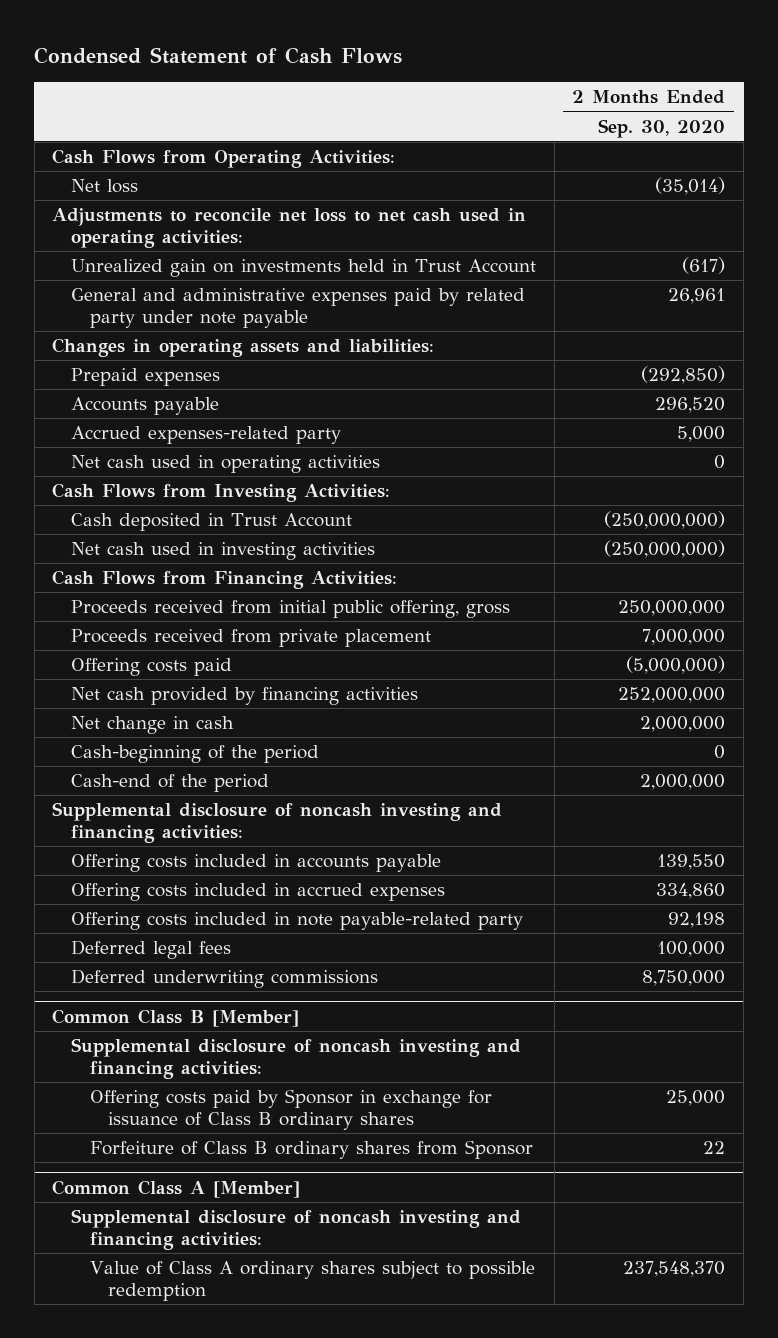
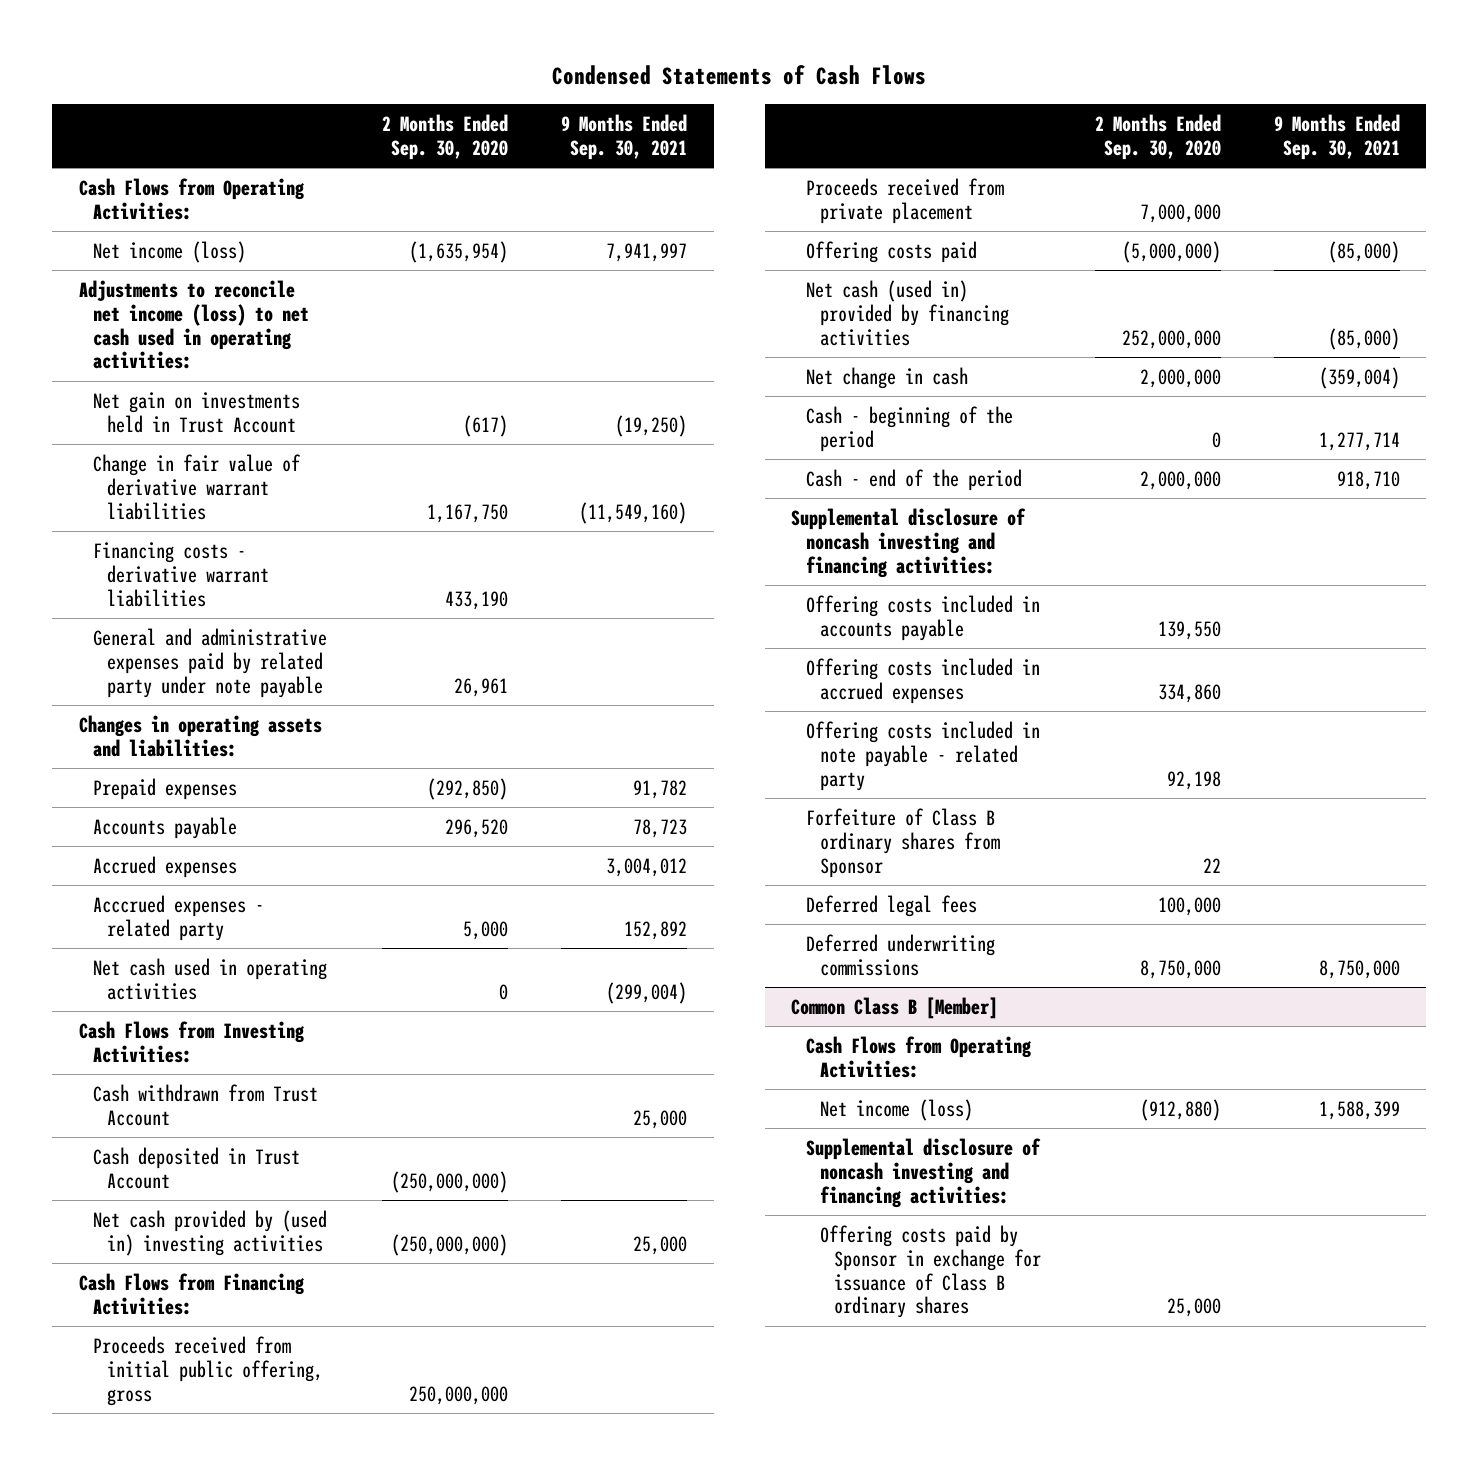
- Condensed Statement of Cash Flows
+ Condensed Statements of Cash Flows
- | 2 Months Ended Sep. 30, 2020
+ | 2 Months Ended Sep. 30, 2020 | 9 Months Ended Sep. 30, 2021
- Net loss | (35,014)
- Adjustments to reconcile net loss to net cash used in operating activities:
- Unrealized gain on investments held in Trust Account | (617)
+ Net income (loss) | (1,635,954) | 7,941,997
+ Adjustments to reconcile net income (loss) to net cash used in operating activities:
+ Net gain on investments held in Trust Account | (617) | (19,250)
+ Change in fair value of derivative warrant liabilities | 1,167,750 | (11,549,160)
+ Financing costs - derivative warrant liabilities | 433,190 |
- Accrued expenses-related party | 5,000
+ Accrued expenses | | 3,004,012
+ Acccrued expenses - related party | 5,000 | 152,892
+ Cash withdrawn from Trust Account | | 25,000
- Net cash used in investing activities | (250,000,000)
+ Net cash provided by (used in) investing activities | (250,000,000) | 25,000
- Net cash provided by financing activities | 252,000,000
+ Net cash (used in) provided by financing activities | 252,000,000 | (85,000)
- Cash-beginning of the period | 0
- Cash-end of the period | 2,000,000
+ Cash - beginning of the period | 0 | 1,277,714
+ Cash - end of the period | 2,000,000 | 918,710
- Offering costs included in note payable-related party | 92,198
+ Offering costs included in note payable - related party | 92,198 |
+ Forfeiture of Class B ordinary shares from Sponsor | 22 |
@ Common Class B [Member]
+ Cash Flows from Operating Activities:
+ Net income (loss) | (912,880) | 1,588,399
- Forfeiture of Class B ordinary shares from Sponsor | 22
- Common Class A [Member]
- Supplemental disclosure of noncash investing and financing activities:
- Value of Class A ordinary shares subject to possible redemption | 237,548,370

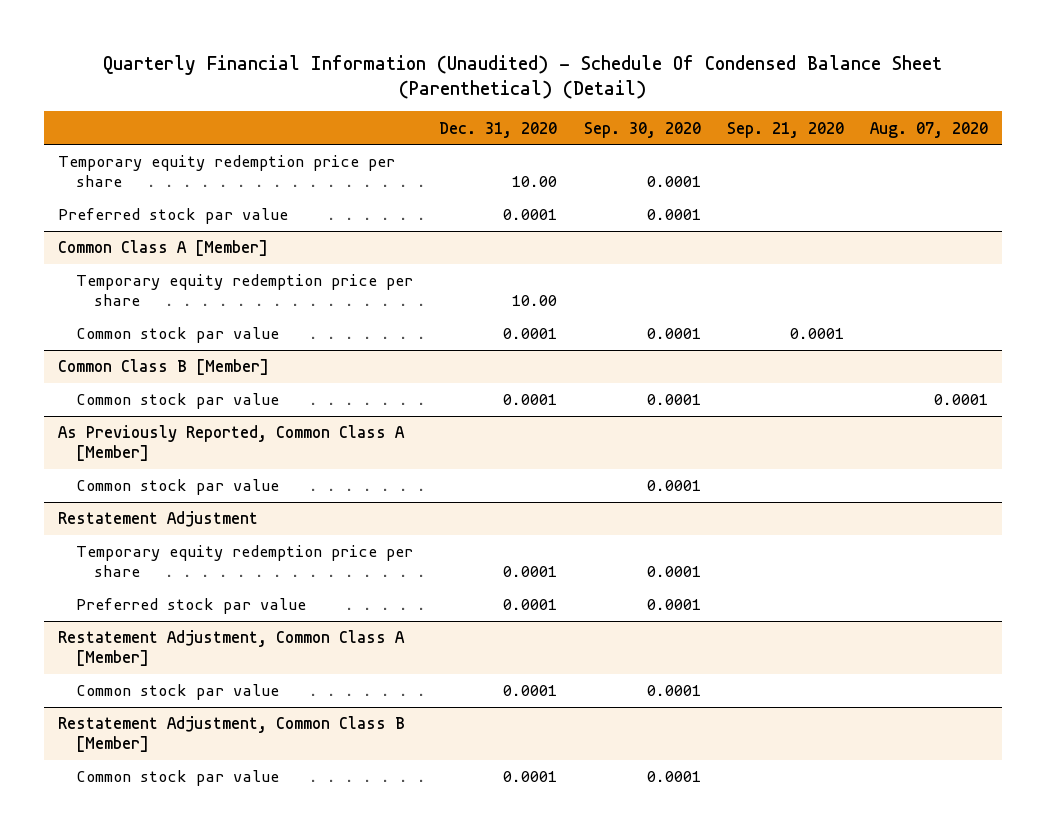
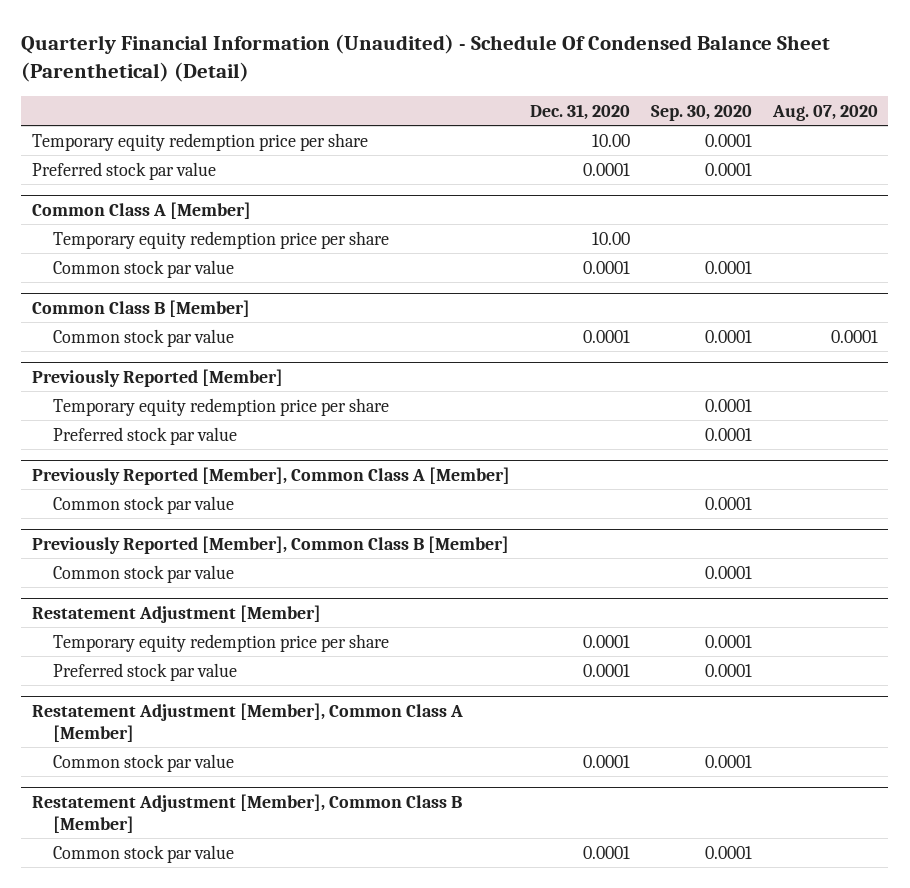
- | Dec. 31, 2020 | Sep. 30, 2020 | Sep. 21, 2020 | Aug. 07, 2020
+ | Dec. 31, 2020 | Sep. 30, 2020 | Aug. 07, 2020
- As Previously Reported, Common Class A [Member]
+ Previously Reported [Member]
+ Temporary equity redemption price per share | | 0.0001 |
+ Preferred stock par value | | 0.0001 |
+ Previously Reported [Member], Common Class A [Member]
- Restatement Adjustment
+ Previously Reported [Member], Common Class B [Member]
+ Common stock par value | | 0.0001 |
+ Restatement Adjustment [Member]
- Restatement Adjustment, Common Class A [Member]
+ Restatement Adjustment [Member], Common Class A [Member]
- Restatement Adjustment, Common Class B [Member]
+ Restatement Adjustment [Member], Common Class B [Member]

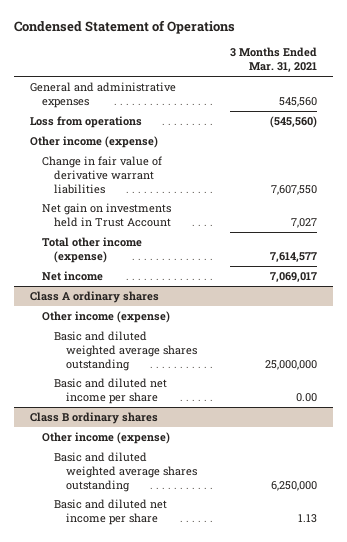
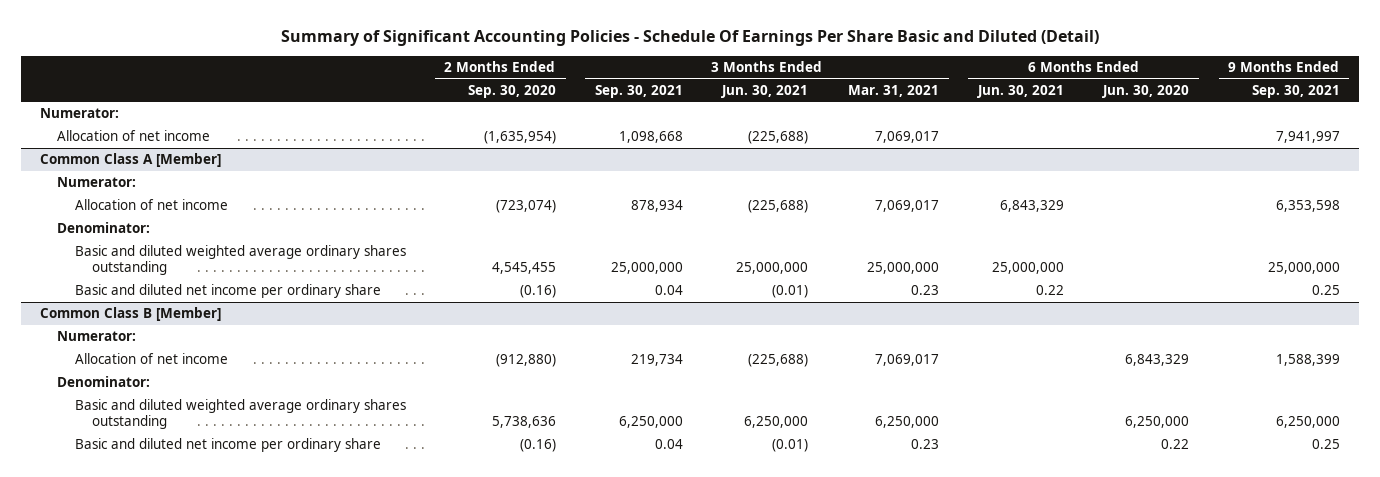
- Condensed Statement of Operations
+ Summary of Significant Accounting Policies - Schedule Of Earnings Per Share Basic and Diluted (Detail)
- | 3 Months Ended Mar. 31, 2021
+ | 2 Months Ended Sep. 30, 2020 | 3 Months Ended Sep. 30, 2021 | 3 Months Ended Jun. 30, 2021 | 3 Months Ended Mar. 31, 2021 | 6 Months Ended Jun. 30, 2021 | 6 Months Ended Jun. 30, 2020 | 9 Months Ended Sep. 30, 2021
- General and administrative expenses | 545,560
- Loss from operations | (545,560)
- Other income (expense)
- Change in fair value of derivative warrant liabilities | 7,607,550
- Net gain on investments held in Trust Account | 7,027
- Total other income (expense) | 7,614,577
- Net income | 7,069,017
- Class A ordinary shares
- Other income (expense)
- Basic and diluted weighted average shares outstanding | 25,000,000
- Basic and diluted net income per share | 0.00
- Class B ordinary shares
- Other income (expense)
- Basic and diluted weighted average shares outstanding | 6,250,000
- Basic and diluted net income per share | 1.13
+ Numerator:
+ Allocation of net income | (1,635,954) | 1,098,668 | (225,688) | 7,069,017 | | | 7,941,997
+ Common Class A [Member]
+ Numerator:
+ Allocation of net income | (723,074) | 878,934 | (225,688) | 7,069,017 | 6,843,329 | | 6,353,598
+ Denominator:
+ Basic and diluted weighted average ordinary shares outstanding | 4,545,455 | 25,000,000 | 25,000,000 | 25,000,000 | 25,000,000 | | 25,000,000
+ Basic and diluted net income per ordinary share | (0.16) | 0.04 | (0.01) | 0.23 | 0.22 | | 0.25
+ Common Class B [Member]
+ Numerator:
+ Allocation of net income | (912,880) | 219,734 | (225,688) | 7,069,017 | | 6,843,329 | 1,588,399
+ Denominator:
+ Basic and diluted weighted average ordinary shares outstanding | 5,738,636 | 6,250,000 | 6,250,000 | 6,250,000 | | 6,250,000 | 6,250,000
+ Basic and diluted net income per ordinary share | (0.16) | 0.04 | (0.01) | 0.23 | | 0.22 | 0.25

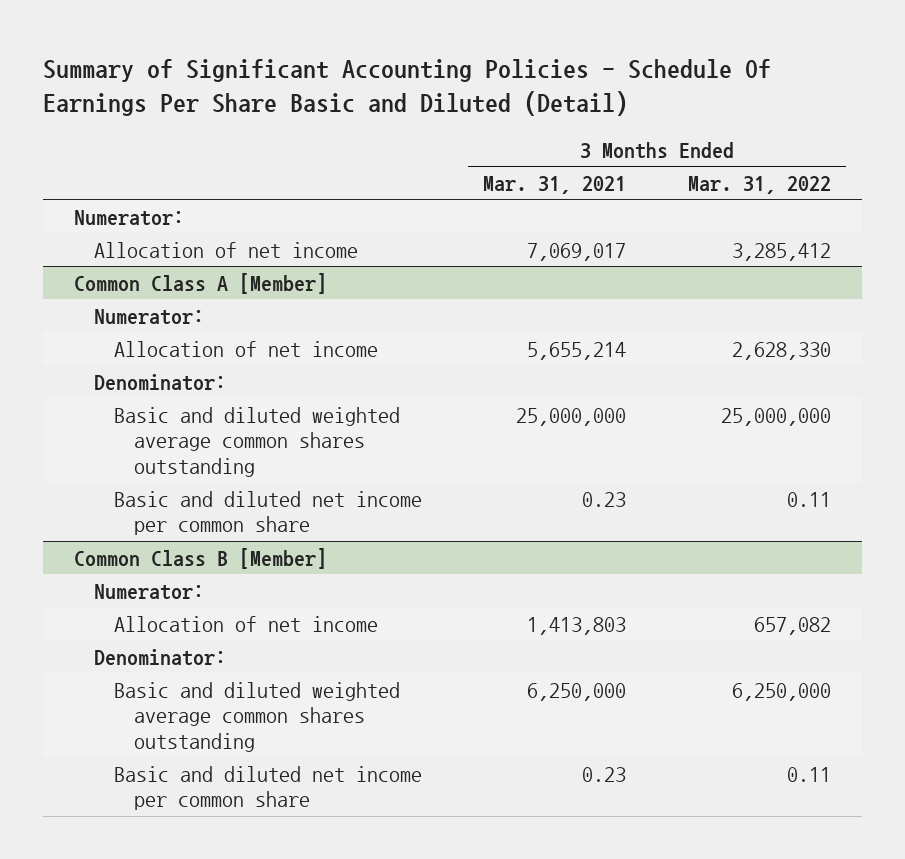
- | 2 Months Ended Sep. 30, 2020 | 3 Months Ended Sep. 30, 2021 | 3 Months Ended Jun. 30, 2021 | 3 Months Ended Mar. 31, 2021 | 6 Months Ended Jun. 30, 2021 | 6 Months Ended Jun. 30, 2020 | 9 Months Ended Sep. 30, 2021
+ | 3 Months Ended Mar. 31, 2021 | 3 Months Ended Mar. 31, 2022
@ Common Class A [Member]
- Allocation of net income | (723,074) | 878,934 | (225,688) | 7,069,017 | 6,843,329 | | 6,353,598
+ Allocation of net income | 5,655,214 | 2,628,330
- Basic and diluted weighted average ordinary shares outstanding | 4,545,455 | 25,000,000 | 25,000,000 | 25,000,000 | 25,000,000 | | 25,000,000
- Basic and diluted net income per ordinary share | (0.16) | 0.04 | (0.01) | 0.23 | 0.22 | | 0.25
+ Basic and diluted weighted average common shares outstanding | 25,000,000 | 25,000,000
+ Basic and diluted net income per common share | 0.23 | 0.11
@ Common Class B [Member]
- Allocation of net income | (912,880) | 219,734 | (225,688) | 7,069,017 | | 6,843,329 | 1,588,399
+ Allocation of net income | 1,413,803 | 657,082
- Basic and diluted weighted average ordinary shares outstanding | 5,738,636 | 6,250,000 | 6,250,000 | 6,250,000 | | 6,250,000 | 6,250,000
- Basic and diluted net income per ordinary share | (0.16) | 0.04 | (0.01) | 0.23 | | 0.22 | 0.25
+ Basic and diluted weighted average common shares outstanding | 6,250,000 | 6,250,000
+ Basic and diluted net income per common share | 0.23 | 0.11

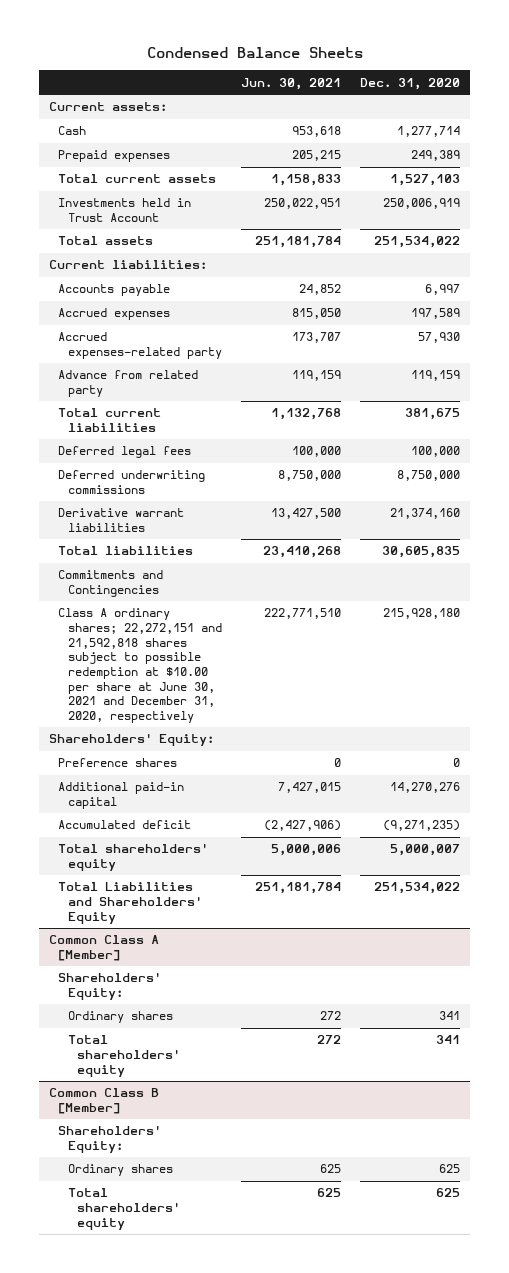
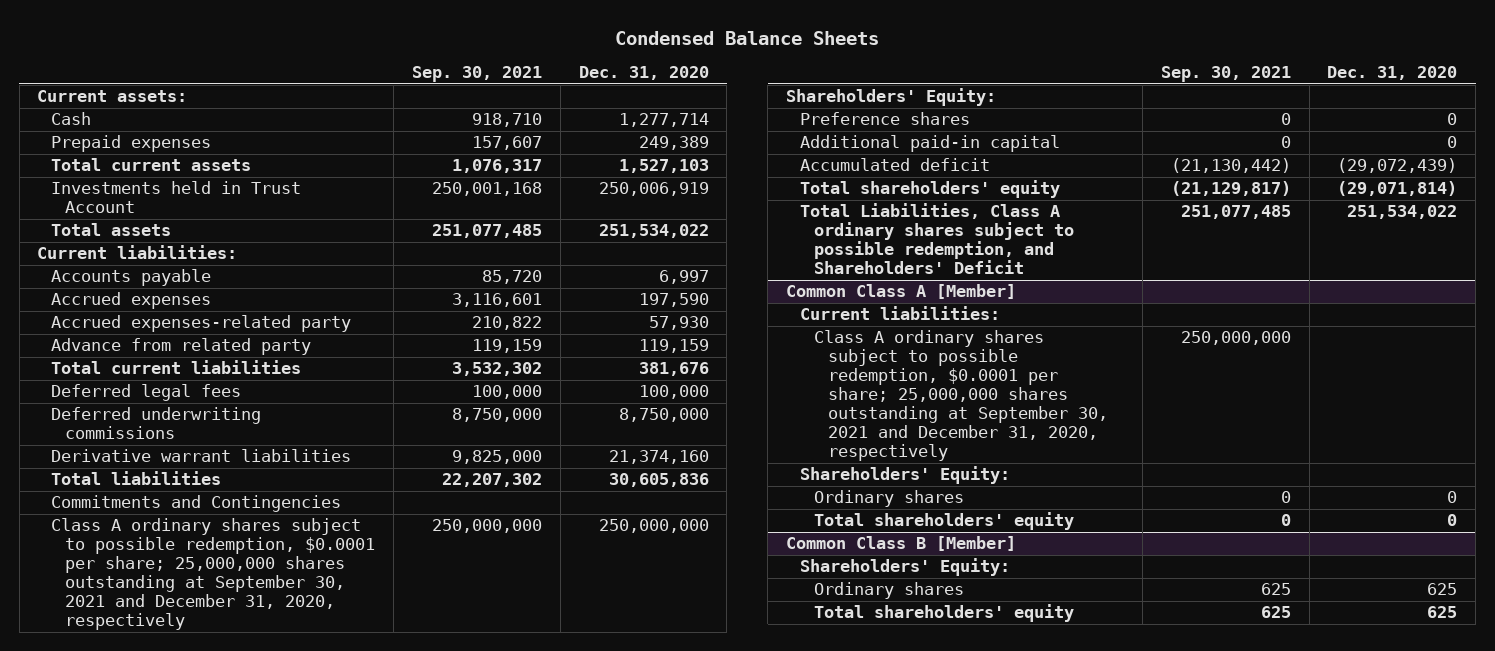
- | Jun. 30, 2021 | Dec. 31, 2020
+ | Sep. 30, 2021 | Dec. 31, 2020
- Accrued expenses | 815,050 | 197,589
+ Accrued expenses | 3,116,601 | 197,590
- Total current liabilities | 1,132,768 | 381,675
+ Total current liabilities | 3,532,302 | 381,676
- Total liabilities | 23,410,268 | 30,605,835
+ Total liabilities | 22,207,302 | 30,605,836
- Class A ordinary shares; 22,272,151 and 21,592,818 shares subject to possible redemption at $10.00 per share at June 30, 2021 and December 31, 2020, respectively | 222,771,510 | 215,928,180
+ Class A ordinary shares subject to possible redemption, $0.0001 per share; 25,000,000 shares outstanding at September 30, 2021 and December 31, 2020, respectively | 250,000,000 | 250,000,000
- Additional paid-in capital | 7,427,015 | 14,270,276
- Accumulated deficit | (2,427,906) | (9,271,235)
- Total shareholders' equity | 5,000,006 | 5,000,007
- Total Liabilities and Shareholders' Equity | 251,181,784 | 251,534,022
+ Additional paid-in capital | 0 | 0
+ Accumulated deficit | (21,130,442) | (29,072,439)
+ Total shareholders' equity | (21,129,817) | (29,071,814)
+ Total Liabilities, Class A ordinary shares subject to possible redemption, and Shareholders' Deficit | 251,077,485 | 251,534,022
@ Common Class A [Member]
+ Current liabilities:
+ Class A ordinary shares subject to possible redemption, $0.0001 per share; 25,000,000 shares outstanding at September 30, 2021 and December 31, 2020, respectively | 250,000,000 |
- Ordinary shares | 272 | 341
- Total shareholders' equity | 272 | 341
+ Ordinary shares | 0 | 0
+ Total shareholders' equity | 0 | 0

